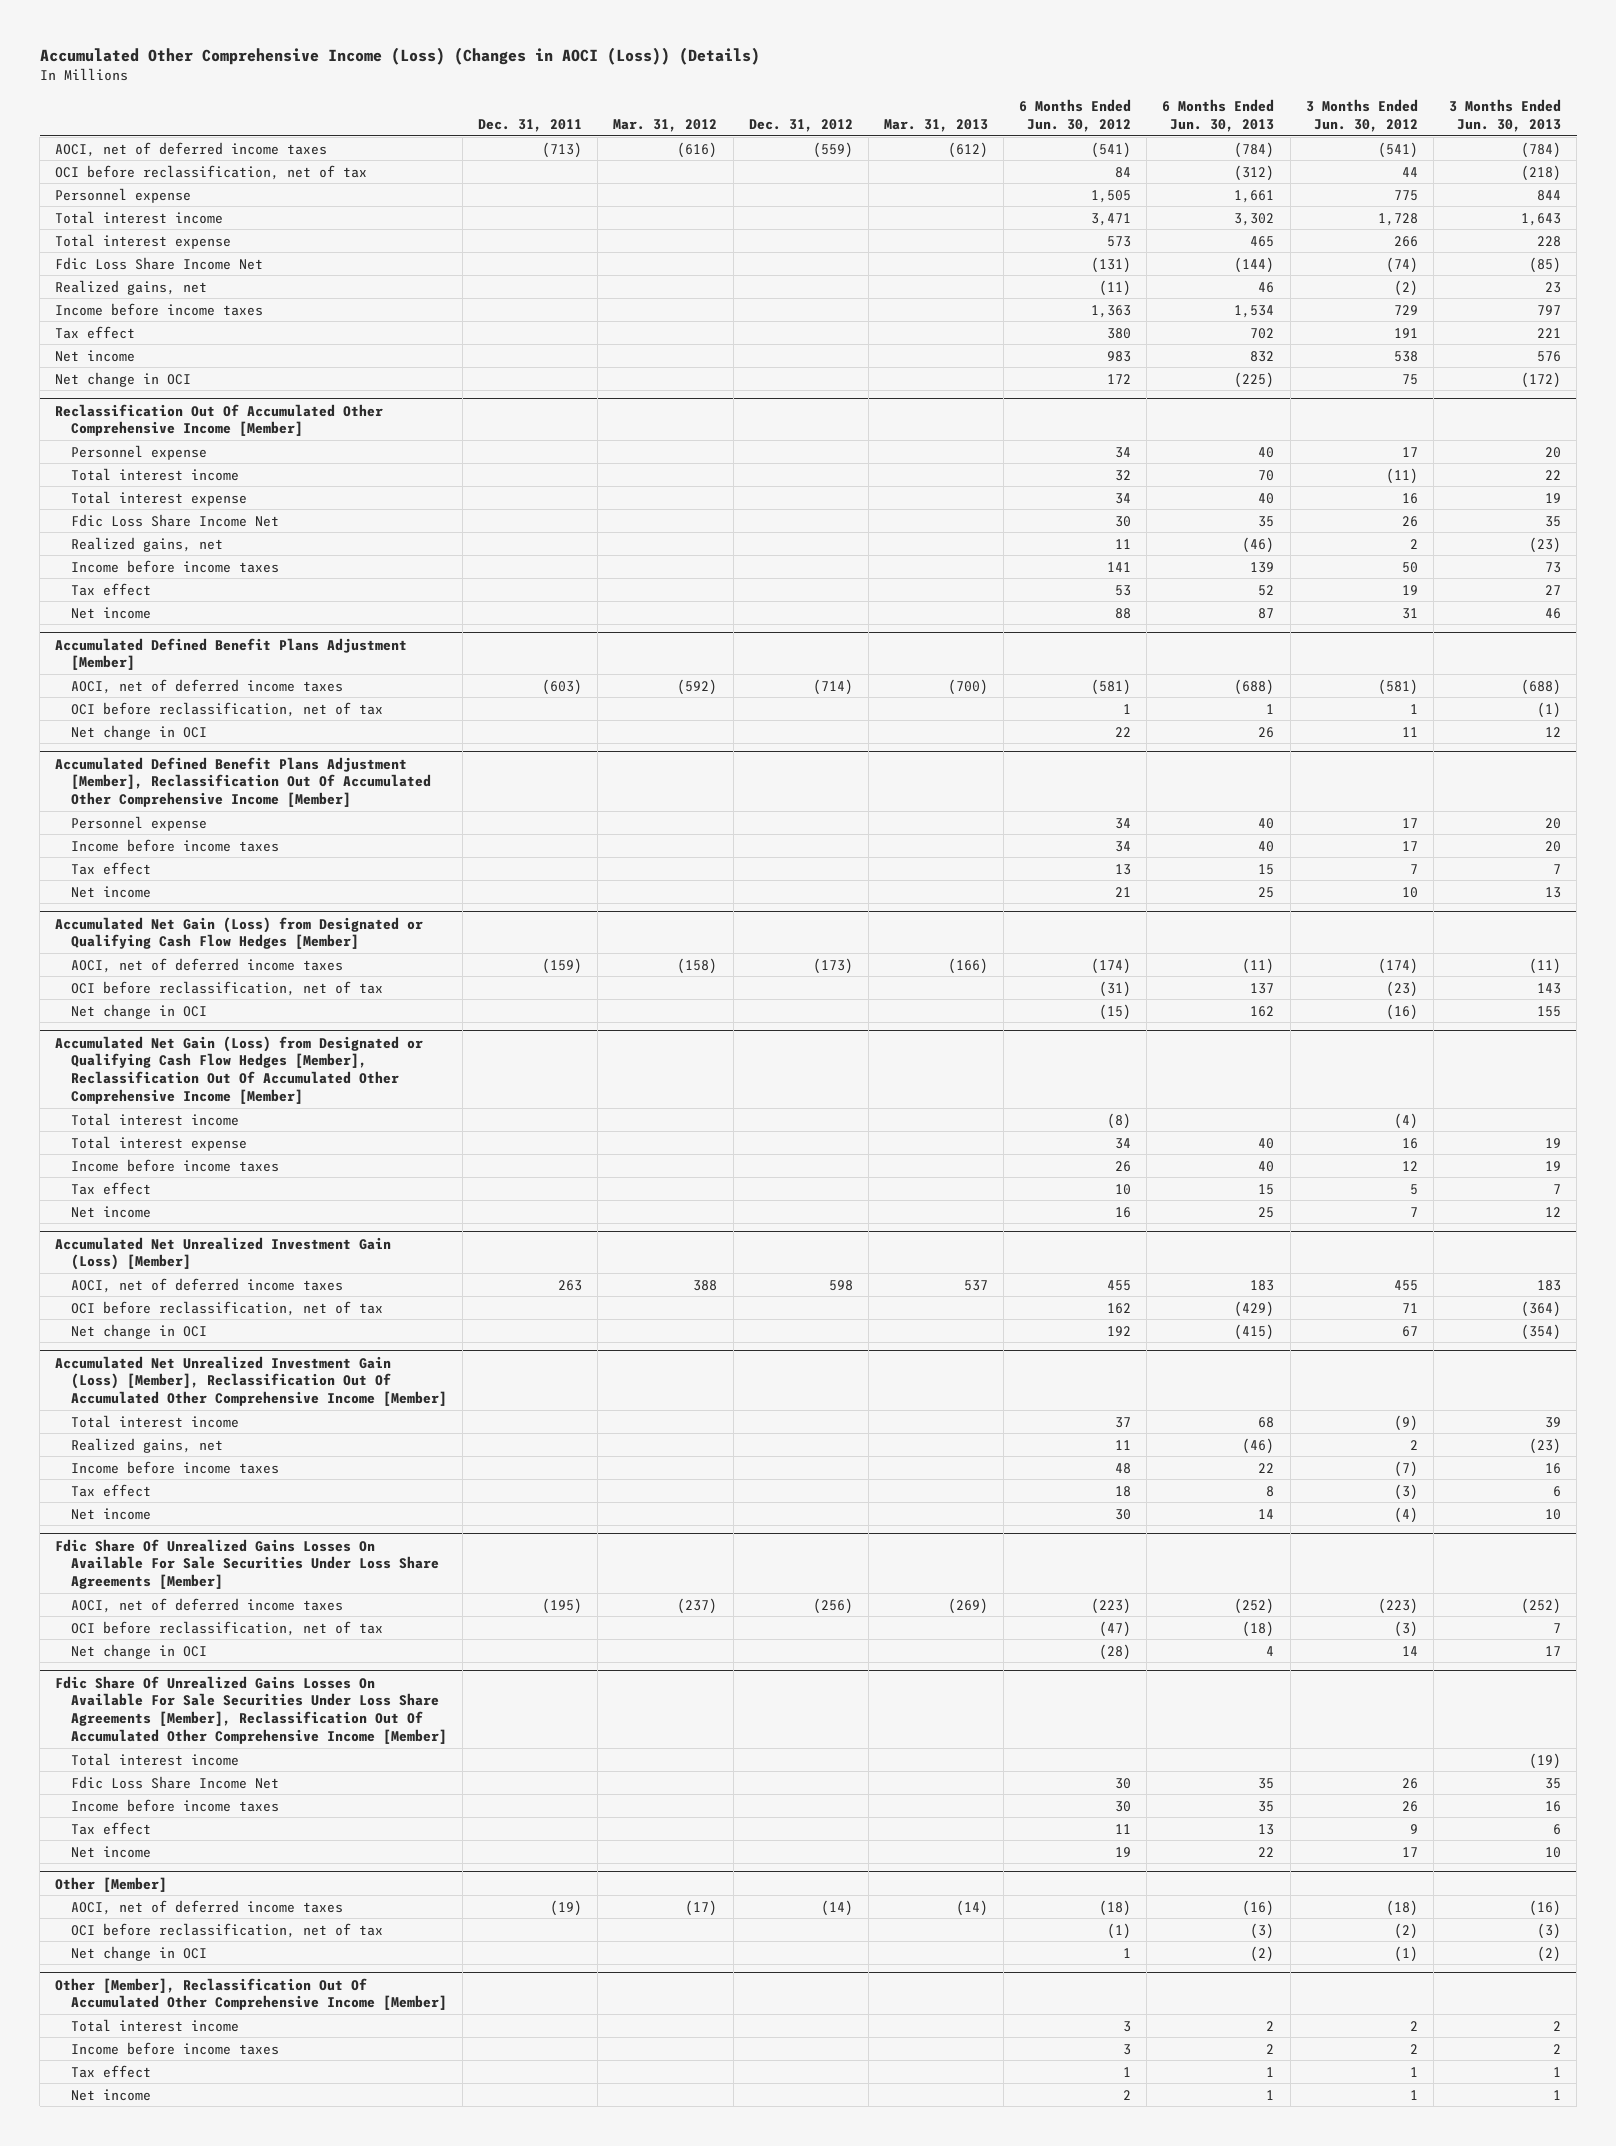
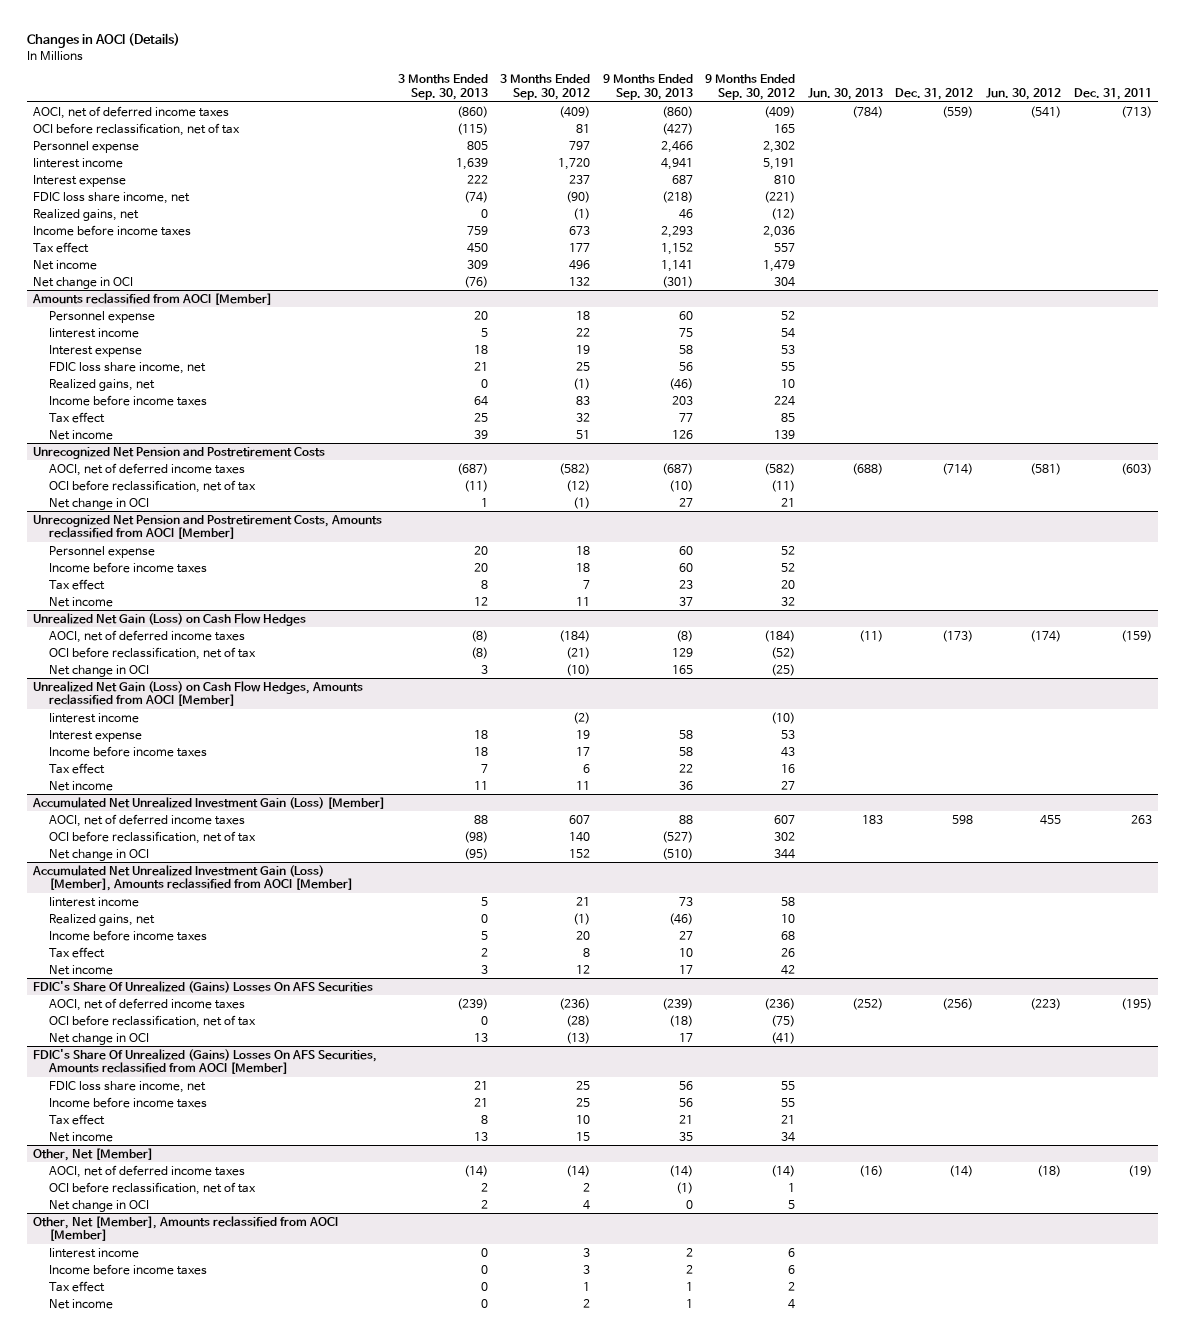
- Accumulated Other Comprehensive Income (Loss) (Changes in AOCI (Loss)) (Details)
+ Changes in AOCI (Details)
- | Dec. 31, 2011 | Mar. 31, 2012 | Dec. 31, 2012 | Mar. 31, 2013 | 6 Months Ended Jun. 30, 2012 | 6 Months Ended Jun. 30, 2013 | 3 Months Ended Jun. 30, 2012 | 3 Months Ended Jun. 30, 2013
+ | 3 Months Ended Sep. 30, 2013 | 3 Months Ended Sep. 30, 2012 | 9 Months Ended Sep. 30, 2013 | 9 Months Ended Sep. 30, 2012 | Jun. 30, 2013 | Dec. 31, 2012 | Jun. 30, 2012 | Dec. 31, 2011
- Total interest income | | | | | 3,471 | 3,302 | 1,728 | 1,643
- Total interest expense | | | | | 573 | 465 | 266 | 228
- Fdic Loss Share Income Net | | | | | (131) | (144) | (74) | (85)
+ Iinterest income | 1,639 | 1,720 | 4,941 | 5,191 | | | |
+ Interest expense | 222 | 237 | 687 | 810 | | | |
+ FDIC loss share income, net | (74) | (90) | (218) | (221) | | | |
- Reclassification Out Of Accumulated Other Comprehensive Income [Member]
- Personnel expense | | | | | 34 | 40 | 17 | 20
- Total interest income | | | | | 32 | 70 | (11) | 22
- Total interest expense | | | | | 34 | 40 | 16 | 19
- Fdic Loss Share Income Net | | | | | 30 | 35 | 26 | 35
- Realized gains, net | | | | | 11 | (46) | 2 | (23)
- Income before income taxes | | | | | 141 | 139 | 50 | 73
- Tax effect | | | | | 53 | 52 | 19 | 27
- Net income | | | | | 88 | 87 | 31 | 46
- Accumulated Defined Benefit Plans Adjustment [Member]
+ Amounts reclassified from AOCI [Member]
+ Personnel expense | 20 | 18 | 60 | 52 | | | |
+ Iinterest income | 5 | 22 | 75 | 54 | | | |
+ Interest expense | 18 | 19 | 58 | 53 | | | |
+ FDIC loss share income, net | 21 | 25 | 56 | 55 | | | |
+ Realized gains, net | 0 | (1) | (46) | 10 | | | |
+ Income before income taxes | 64 | 83 | 203 | 224 | | | |
+ Tax effect | 25 | 32 | 77 | 85 | | | |
+ Net income | 39 | 51 | 126 | 139 | | | |
+ Unrecognized Net Pension and Postretirement Costs
- Accumulated Defined Benefit Plans Adjustment [Member], Reclassification Out Of Accumulated Other Comprehensive Income [Member]
- Personnel expense | | | | | 34 | 40 | 17 | 20
- Income before income taxes | | | | | 34 | 40 | 17 | 20
- Tax effect | | | | | 13 | 15 | 7 | 7
- Net income | | | | | 21 | 25 | 10 | 13
- Accumulated Net Gain (Loss) from Designated or Qualifying Cash Flow Hedges [Member]
+ Unrecognized Net Pension and Postretirement Costs, Amounts reclassified from AOCI [Member]
+ Personnel expense | 20 | 18 | 60 | 52 | | | |
+ Income before income taxes | 20 | 18 | 60 | 52 | | | |
+ Tax effect | 8 | 7 | 23 | 20 | | | |
+ Net income | 12 | 11 | 37 | 32 | | | |
+ Unrealized Net Gain (Loss) on Cash Flow Hedges
- Accumulated Net Gain (Loss) from Designated or Qualifying Cash Flow Hedges [Member], Reclassification Out Of Accumulated Other Comprehensive Income [Member]
- Total interest income | | | | | (8) | | (4) |
- Total interest expense | | | | | 34 | 40 | 16 | 19
- Income before income taxes | | | | | 26 | 40 | 12 | 19
- Tax effect | | | | | 10 | 15 | 5 | 7
- Net income | | | | | 16 | 25 | 7 | 12
+ Unrealized Net Gain (Loss) on Cash Flow Hedges, Amounts reclassified from AOCI [Member]
+ Iinterest income | | (2) | | (10) | | | |
+ Interest expense | 18 | 19 | 58 | 53 | | | |
+ Income before income taxes | 18 | 17 | 58 | 43 | | | |
+ Tax effect | 7 | 6 | 22 | 16 | | | |
+ Net income | 11 | 11 | 36 | 27 | | | |
- Accumulated Net Unrealized Investment Gain (Loss) [Member], Reclassification Out Of Accumulated Other Comprehensive Income [Member]
- Total interest income | | | | | 37 | 68 | (9) | 39
- Realized gains, net | | | | | 11 | (46) | 2 | (23)
- Income before income taxes | | | | | 48 | 22 | (7) | 16
- Tax effect | | | | | 18 | 8 | (3) | 6
- Net income | | | | | 30 | 14 | (4) | 10
- Fdic Share Of Unrealized Gains Losses On Available For Sale Securities Under Loss Share Agreements [Member]
+ Accumulated Net Unrealized Investment Gain (Loss) [Member], Amounts reclassified from AOCI [Member]
+ Iinterest income | 5 | 21 | 73 | 58 | | | |
+ Realized gains, net | 0 | (1) | (46) | 10 | | | |
+ Income before income taxes | 5 | 20 | 27 | 68 | | | |
+ Tax effect | 2 | 8 | 10 | 26 | | | |
+ Net income | 3 | 12 | 17 | 42 | | | |
+ FDIC's Share Of Unrealized (Gains) Losses On AFS Securities
- Fdic Share Of Unrealized Gains Losses On Available For Sale Securities Under Loss Share Agreements [Member], Reclassification Out Of Accumulated Other Comprehensive Income [Member]
- Total interest income | | | | | | | | (19)
- Fdic Loss Share Income Net | | | | | 30 | 35 | 26 | 35
- Income before income taxes | | | | | 30 | 35 | 26 | 16
- Tax effect | | | | | 11 | 13 | 9 | 6
- Net income | | | | | 19 | 22 | 17 | 10
- Other [Member]
+ FDIC's Share Of Unrealized (Gains) Losses On AFS Securities, Amounts reclassified from AOCI [Member]
+ FDIC loss share income, net | 21 | 25 | 56 | 55 | | | |
+ Income before income taxes | 21 | 25 | 56 | 55 | | | |
+ Tax effect | 8 | 10 | 21 | 21 | | | |
+ Net income | 13 | 15 | 35 | 34 | | | |
+ Other, Net [Member]
- Other [Member], Reclassification Out Of Accumulated Other Comprehensive Income [Member]
- Total interest income | | | | | 3 | 2 | 2 | 2
- Income before income taxes | | | | | 3 | 2 | 2 | 2
- Tax effect | | | | | 1 | 1 | 1 | 1
- Net income | | | | | 2 | 1 | 1 | 1
+ Other, Net [Member], Amounts reclassified from AOCI [Member]
+ Iinterest income | 0 | 3 | 2 | 6 | | | |
+ Income before income taxes | 0 | 3 | 2 | 6 | | | |
+ Tax effect | 0 | 1 | 1 | 2 | | | |
+ Net income | 0 | 2 | 1 | 4 | | | |

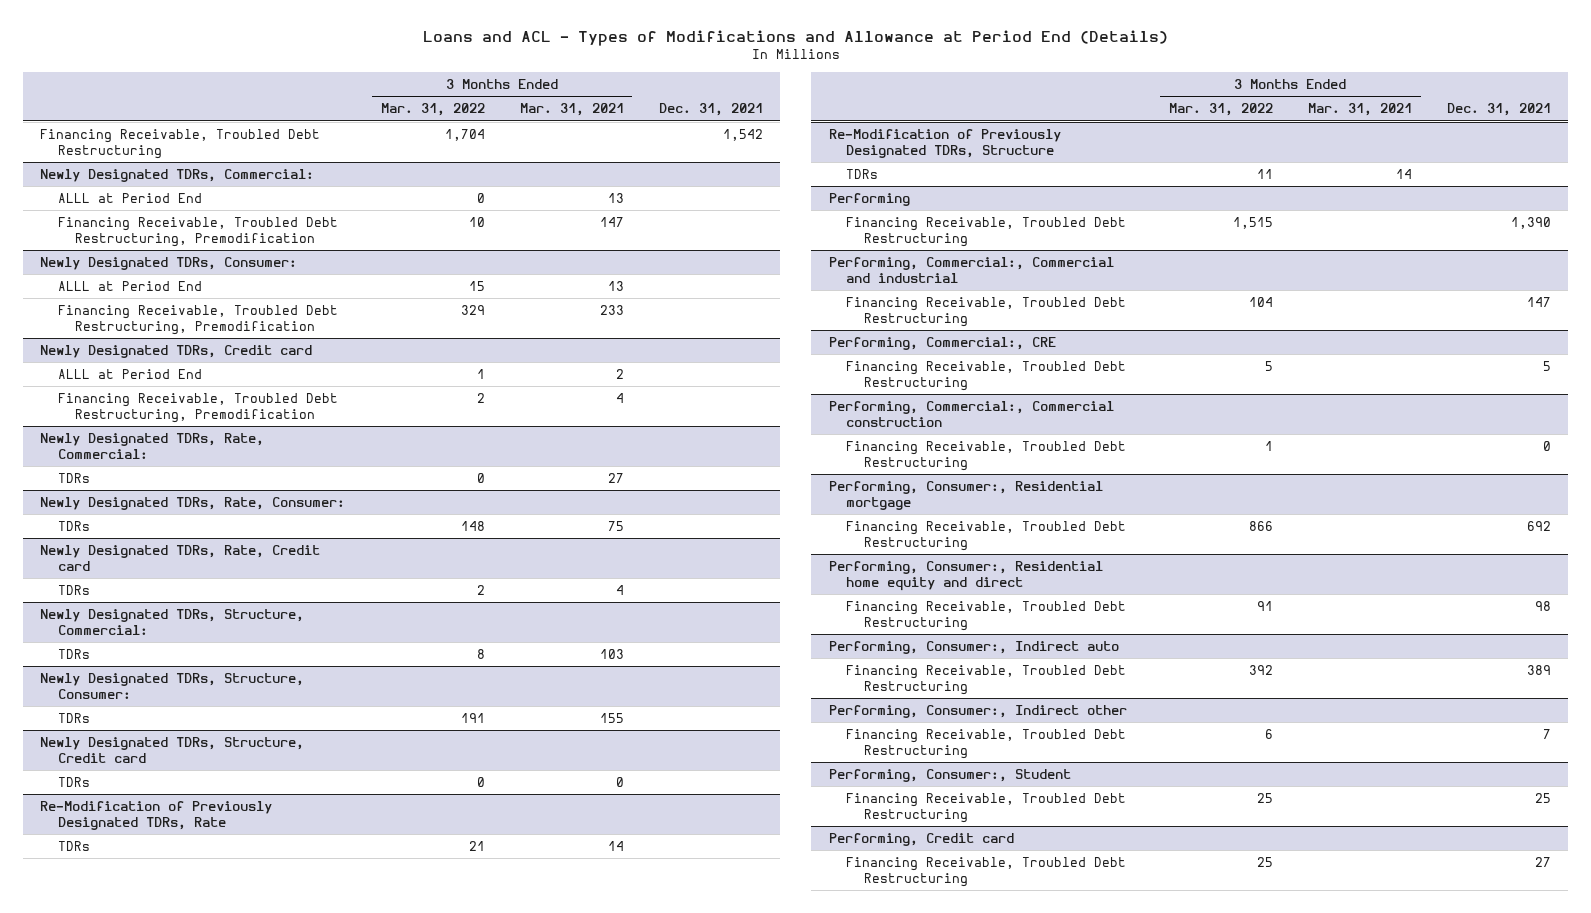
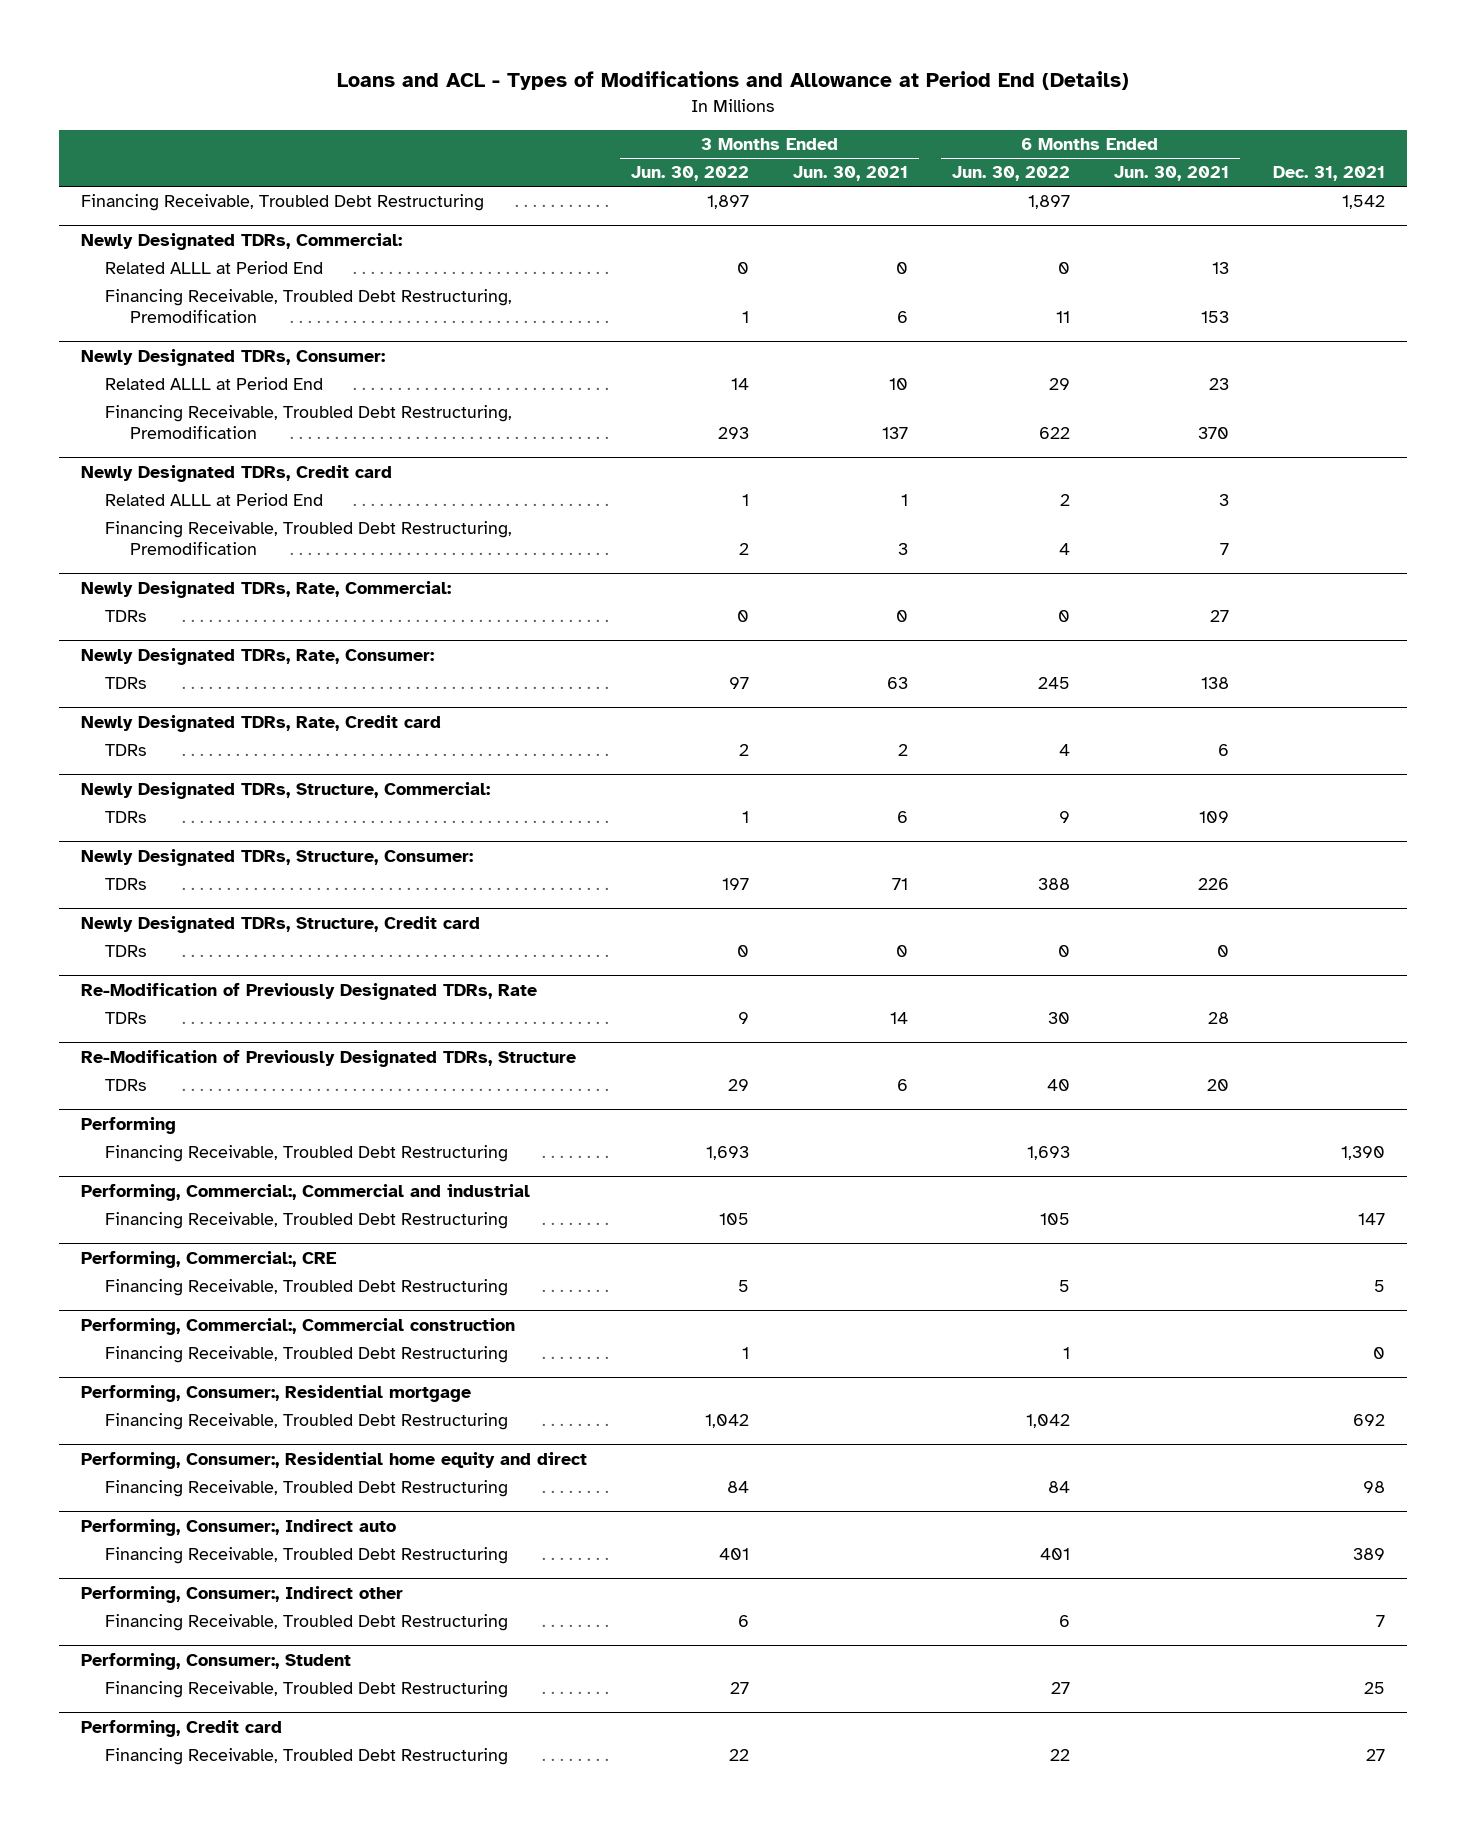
- | 3 Months Ended Mar. 31, 2022 | 3 Months Ended Mar. 31, 2021 | Dec. 31, 2021
+ | 3 Months Ended Jun. 30, 2022 | 3 Months Ended Jun. 30, 2021 | 6 Months Ended Jun. 30, 2022 | 6 Months Ended Jun. 30, 2021 | Dec. 31, 2021
@ Newly Designated TDRs, Commercial:
- ALLL at Period End | 0 | 13 |
+ Related ALLL at Period End | 0 | 0 | 0 | 13 |
@ Newly Designated TDRs, Consumer:
- ALLL at Period End | 15 | 13 |
+ Related ALLL at Period End | 14 | 10 | 29 | 23 |
@ Newly Designated TDRs, Credit card
- ALLL at Period End | 1 | 2 |
+ Related ALLL at Period End | 1 | 1 | 2 | 3 |

